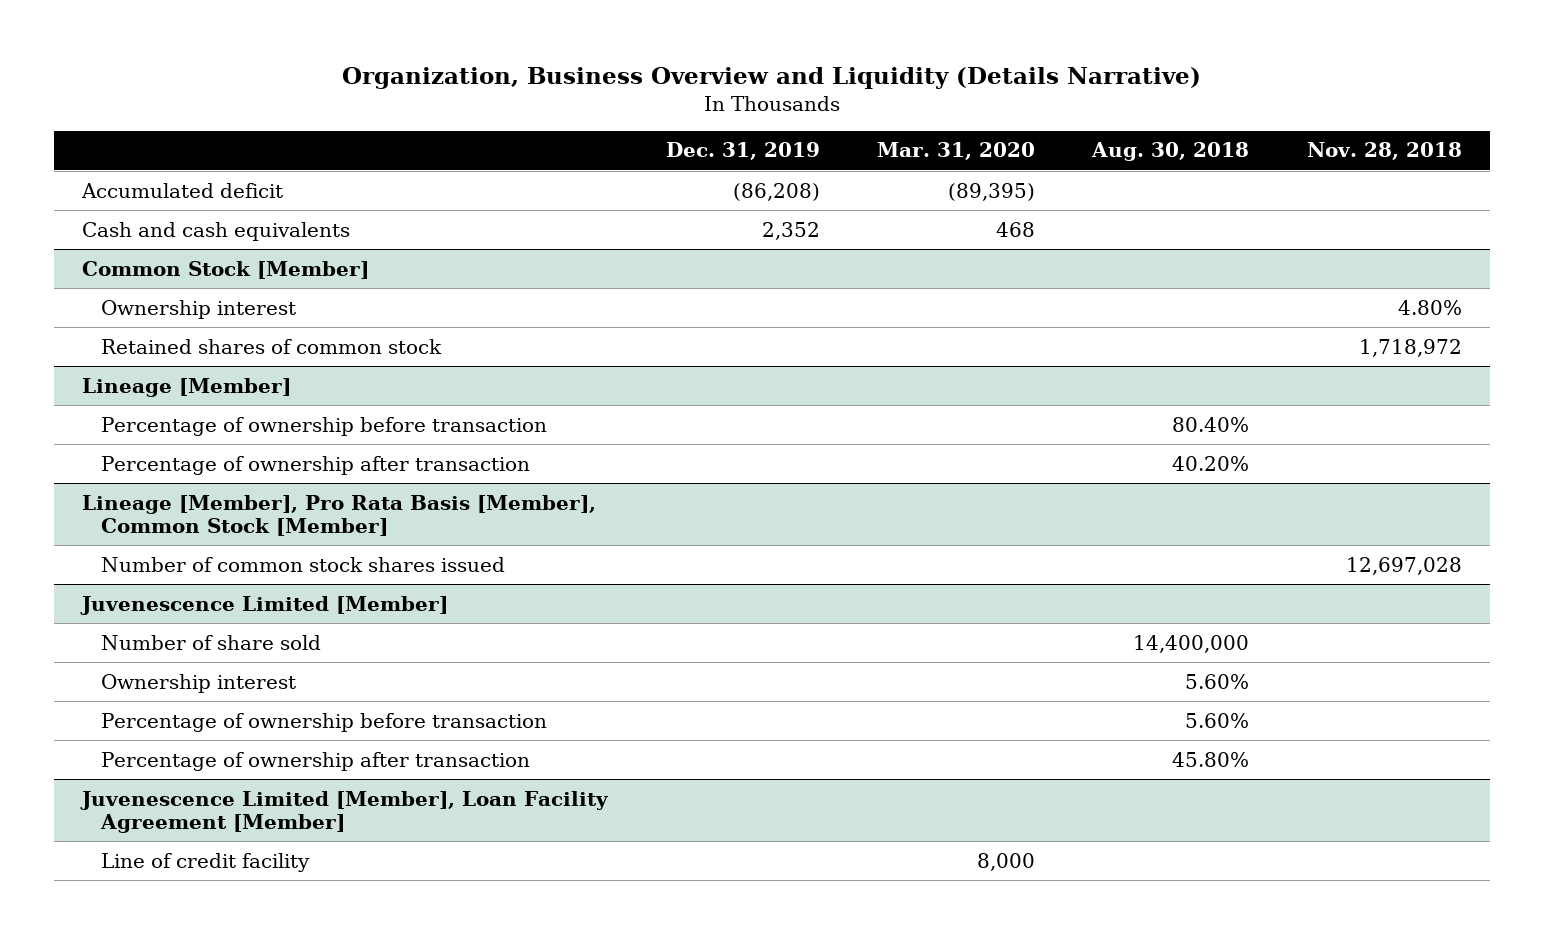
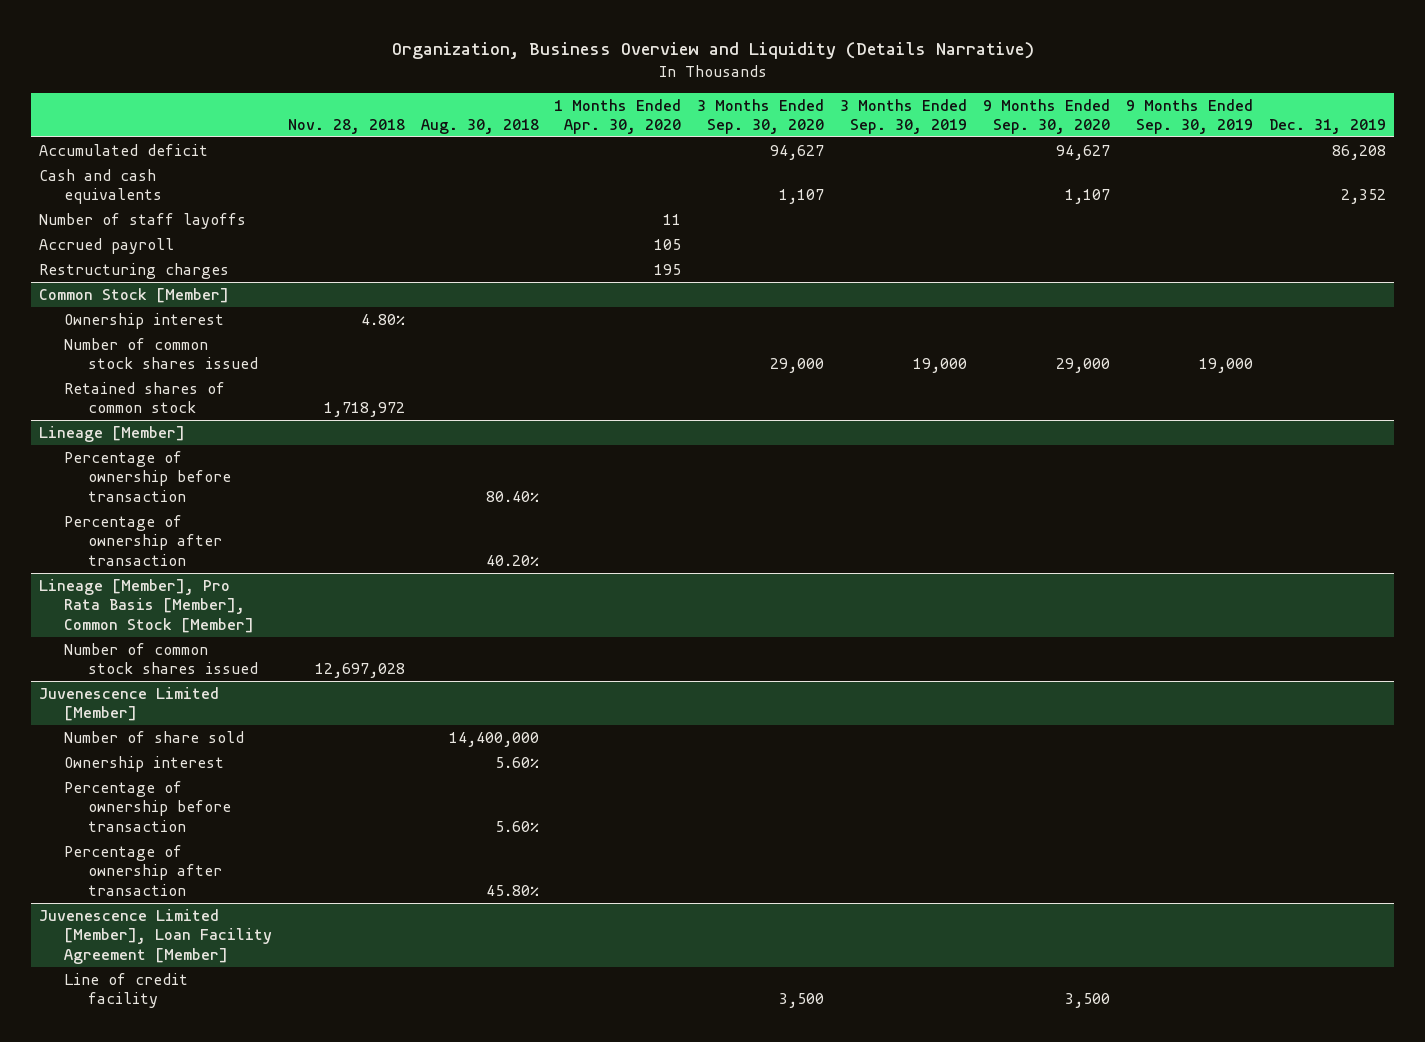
- | Dec. 31, 2019 | Mar. 31, 2020 | Aug. 30, 2018 | Nov. 28, 2018
+ | Nov. 28, 2018 | Aug. 30, 2018 | 1 Months Ended Apr. 30, 2020 | 3 Months Ended Sep. 30, 2020 | 3 Months Ended Sep. 30, 2019 | 9 Months Ended Sep. 30, 2020 | 9 Months Ended Sep. 30, 2019 | Dec. 31, 2019
- Accumulated deficit | (86,208) | (89,395) | |
+ Accumulated deficit | | | | 94,627 | | 94,627 | | 86,208
+ Number of staff layoffs | | | 11 | | | | |
+ Accrued payroll | | | 105 | | | | |
+ Restructuring charges | | | 195 | | | | |
@ Common Stock [Member]
+ Number of common stock shares issued | | | | 29,000 | 19,000 | 29,000 | 19,000 |

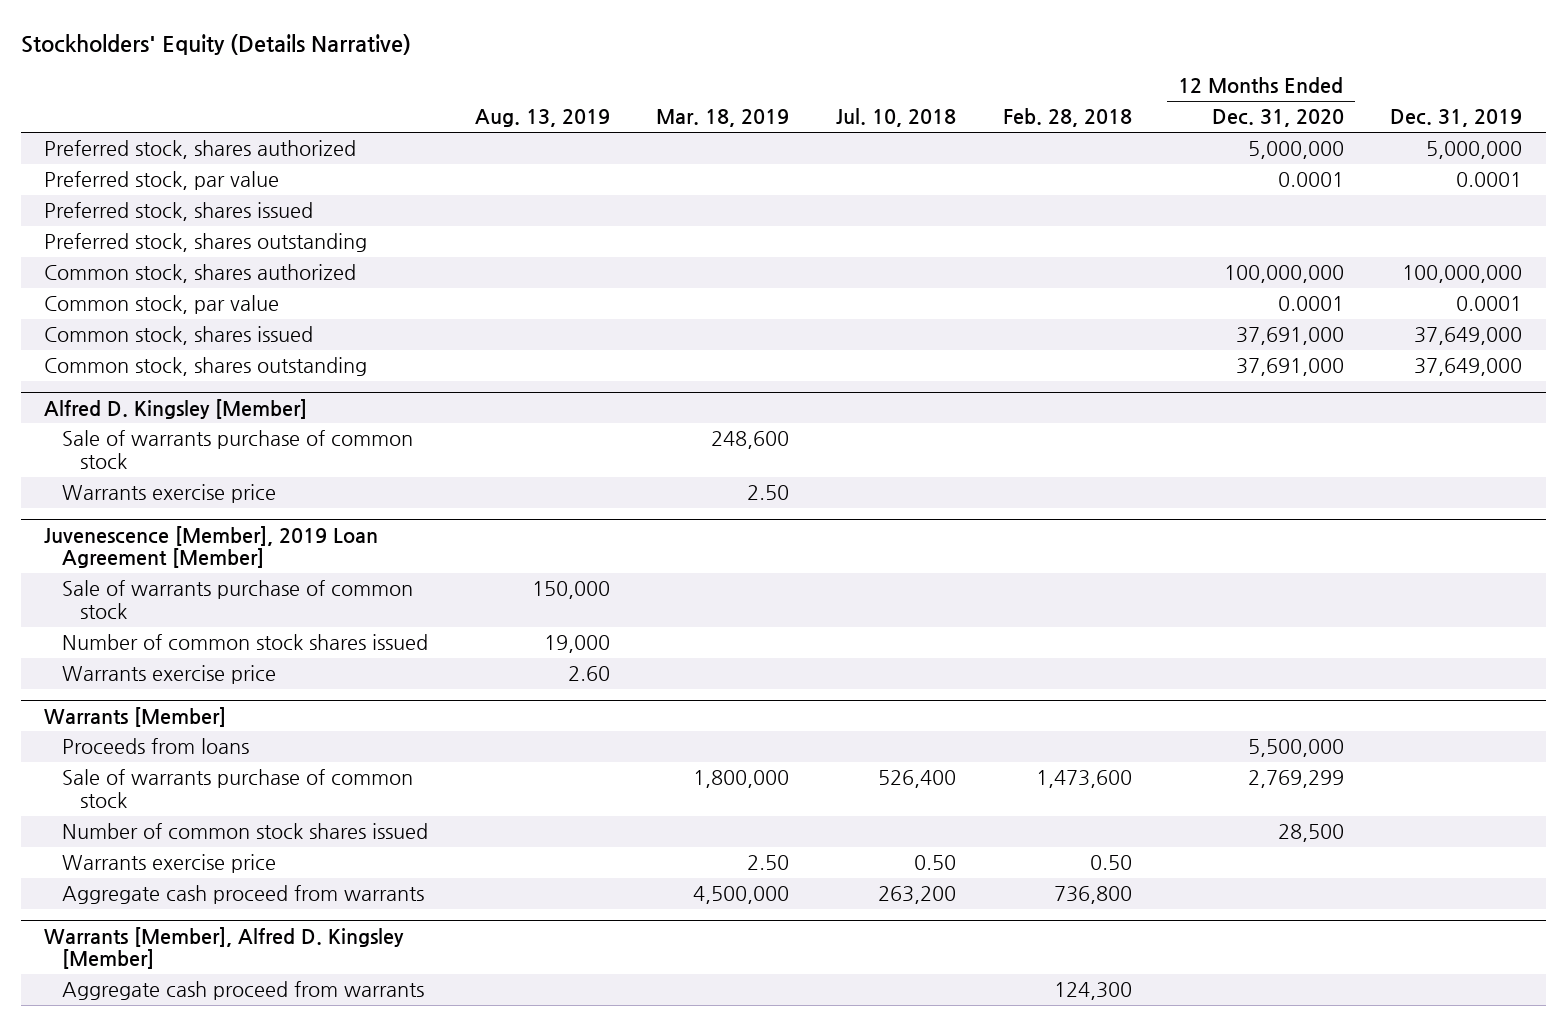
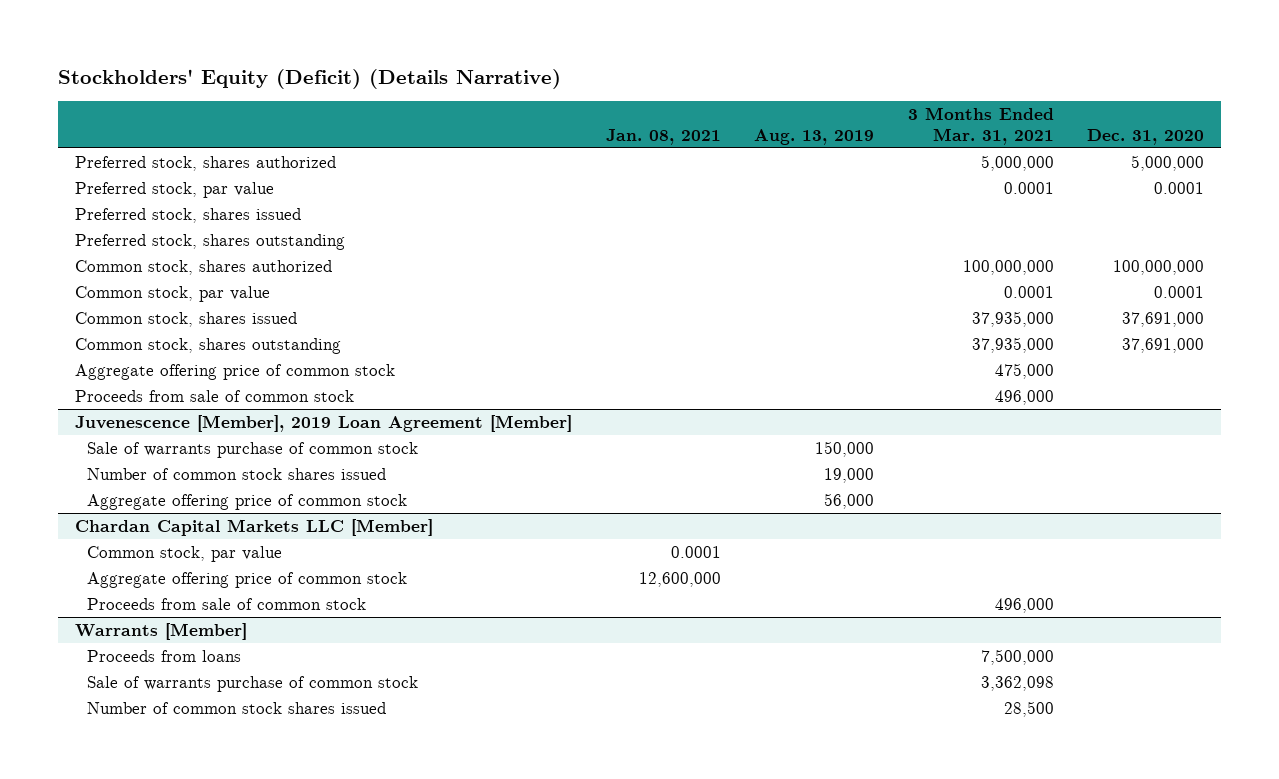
- Stockholders' Equity (Details Narrative)
+ Stockholders' Equity (Deficit) (Details Narrative)
- | Aug. 13, 2019 | Mar. 18, 2019 | Jul. 10, 2018 | Feb. 28, 2018 | 12 Months Ended Dec. 31, 2020 | Dec. 31, 2019
+ | Jan. 08, 2021 | Aug. 13, 2019 | 3 Months Ended Mar. 31, 2021 | Dec. 31, 2020
- Alfred D. Kingsley [Member]
- Sale of warrants purchase of common stock | | 248,600 | | | |
- Warrants exercise price | | 2.50 | | | |
+ Aggregate offering price of common stock | | | 475,000 |
+ Proceeds from sale of common stock | | | 496,000 |
@ Juvenescence [Member], 2019 Loan Agreement [Member]
- Warrants exercise price | 2.60 | | | | |
+ Aggregate offering price of common stock | | 56,000 | |
+ Chardan Capital Markets LLC [Member]
+ Common stock, par value | 0.0001 | | |
+ Aggregate offering price of common stock | 12,600,000 | | |
+ Proceeds from sale of common stock | | | 496,000 |
@ Warrants [Member]
- Warrants exercise price | | 2.50 | 0.50 | 0.50 | |
- Aggregate cash proceed from warrants | | 4,500,000 | 263,200 | 736,800 | |
- Warrants [Member], Alfred D. Kingsley [Member]
- Aggregate cash proceed from warrants | | | | 124,300 | |

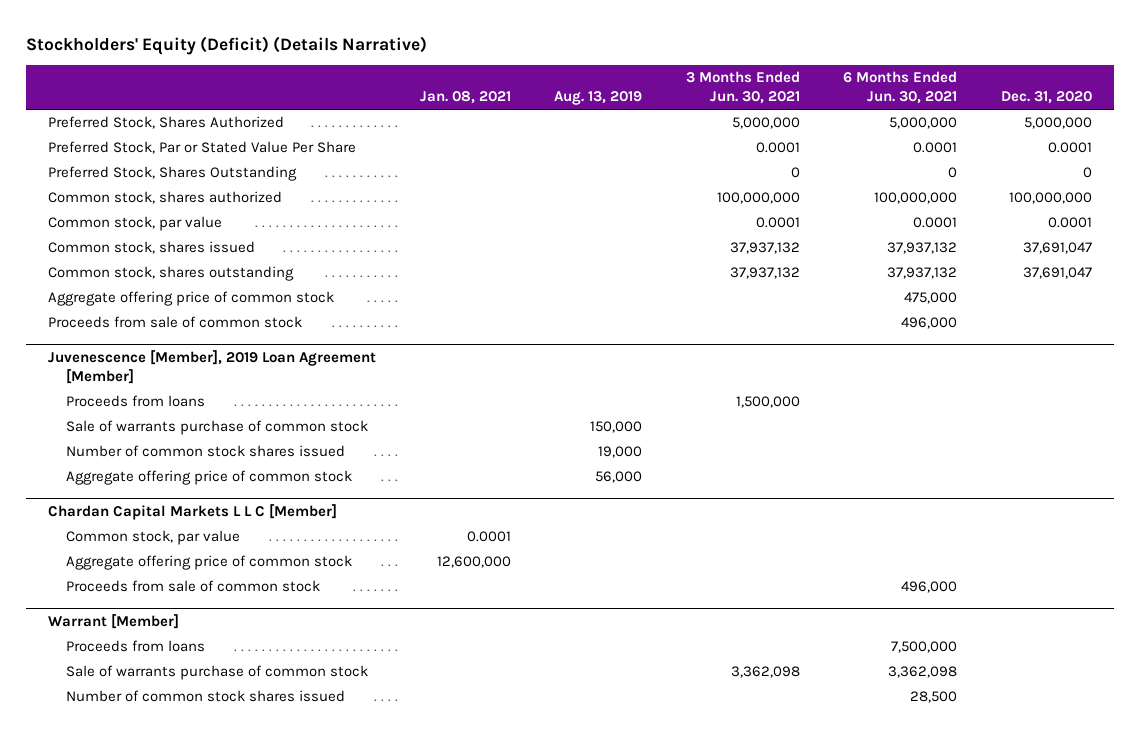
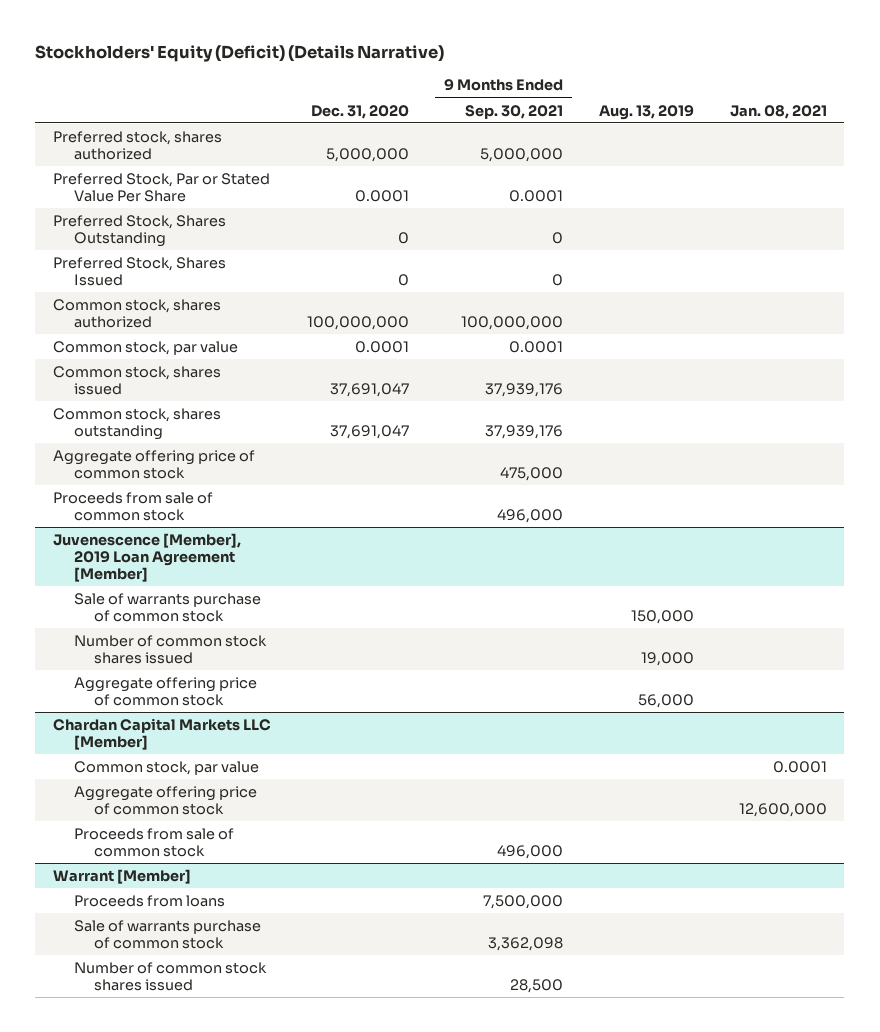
- | Jan. 08, 2021 | Aug. 13, 2019 | 3 Months Ended Jun. 30, 2021 | 6 Months Ended Jun. 30, 2021 | Dec. 31, 2020
+ | Dec. 31, 2020 | 9 Months Ended Sep. 30, 2021 | Aug. 13, 2019 | Jan. 08, 2021
- Preferred Stock, Shares Authorized | | | 5,000,000 | 5,000,000 | 5,000,000
+ Preferred stock, shares authorized | 5,000,000 | 5,000,000 | |
+ Preferred Stock, Shares Issued | 0 | 0 | |
@ Juvenescence [Member], 2019 Loan Agreement [Member]
- Proceeds from loans | | | 1,500,000 | |
- Chardan Capital Markets L L C [Member]
+ Chardan Capital Markets LLC [Member]

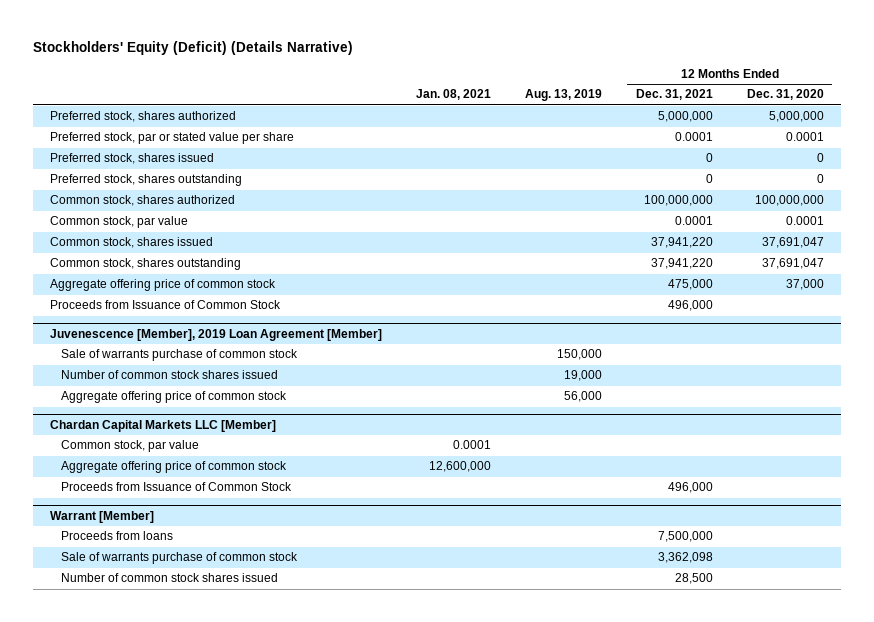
- | Dec. 31, 2020 | 9 Months Ended Sep. 30, 2021 | Aug. 13, 2019 | Jan. 08, 2021
+ | Jan. 08, 2021 | Aug. 13, 2019 | 12 Months Ended Dec. 31, 2021 | 12 Months Ended Dec. 31, 2020
- Preferred Stock, Par or Stated Value Per Share | 0.0001 | 0.0001 | |
- Preferred Stock, Shares Outstanding | 0 | 0 | |
- Preferred Stock, Shares Issued | 0 | 0 | |
+ Preferred stock, par or stated value per share | | | 0.0001 | 0.0001
+ Preferred stock, shares issued | | | 0 | 0
+ Preferred stock, shares outstanding | | | 0 | 0
- Proceeds from sale of common stock | | 496,000 | |
+ Proceeds from Issuance of Common Stock | | | 496,000 |
@ Chardan Capital Markets LLC [Member]
- Proceeds from sale of common stock | | 496,000 | |
+ Proceeds from Issuance of Common Stock | | | 496,000 |

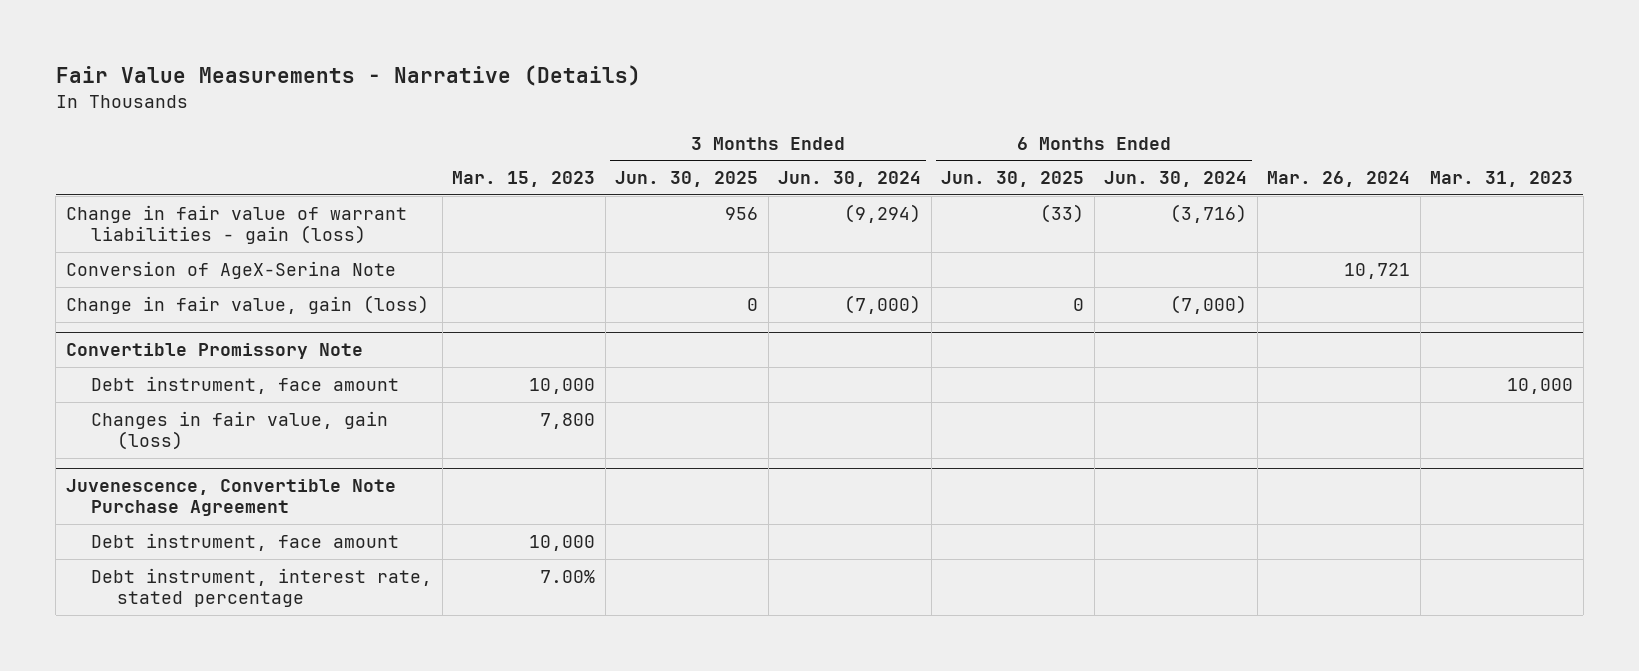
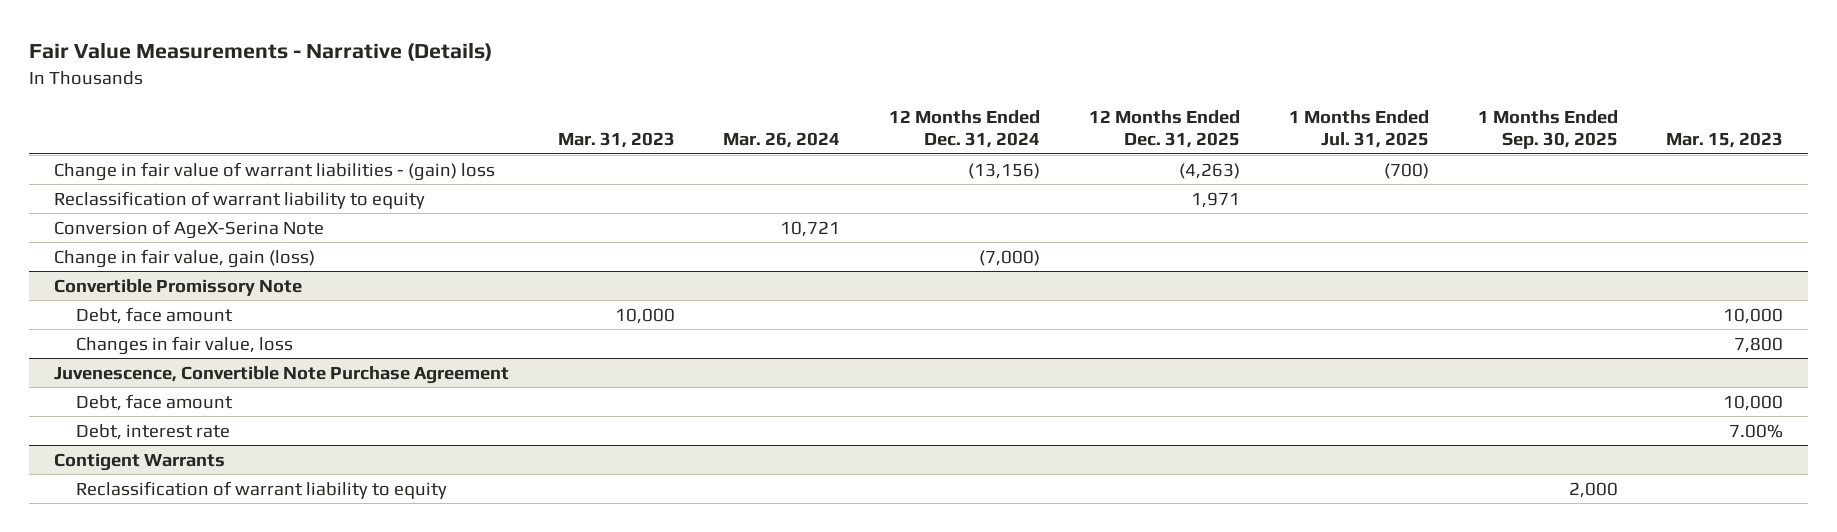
- | Mar. 15, 2023 | 3 Months Ended Jun. 30, 2025 | 3 Months Ended Jun. 30, 2024 | 6 Months Ended Jun. 30, 2025 | 6 Months Ended Jun. 30, 2024 | Mar. 26, 2024 | Mar. 31, 2023
+ | Mar. 31, 2023 | Mar. 26, 2024 | 12 Months Ended Dec. 31, 2024 | 12 Months Ended Dec. 31, 2025 | 1 Months Ended Jul. 31, 2025 | 1 Months Ended Sep. 30, 2025 | Mar. 15, 2023
- Change in fair value of warrant liabilities - gain (loss) | | 956 | (9,294) | (33) | (3,716) | |
+ Change in fair value of warrant liabilities - (gain) loss | | | (13,156) | (4,263) | (700) | |
+ Reclassification of warrant liability to equity | | | | 1,971 | | |
@ Convertible Promissory Note
- Debt instrument, face amount | 10,000 | | | | | | 10,000
- Changes in fair value, gain (loss) | 7,800 | | | | | |
+ Debt, face amount | 10,000 | | | | | | 10,000
+ Changes in fair value, loss | | | | | | | 7,800
@ Juvenescence, Convertible Note Purchase Agreement
- Debt instrument, face amount | 10,000 | | | | | |
- Debt instrument, interest rate, stated percentage | 7.00% | | | | | |
+ Debt, face amount | | | | | | | 10,000
+ Debt, interest rate | | | | | | | 7.00%
+ Contigent Warrants
+ Reclassification of warrant liability to equity | | | | | | 2,000 |

